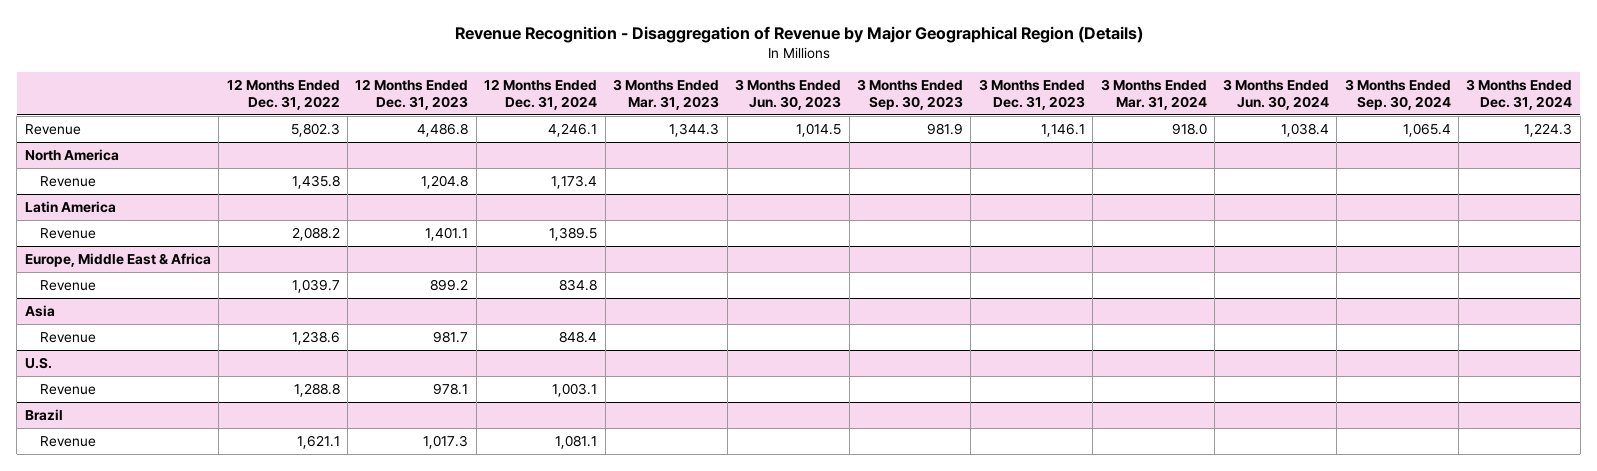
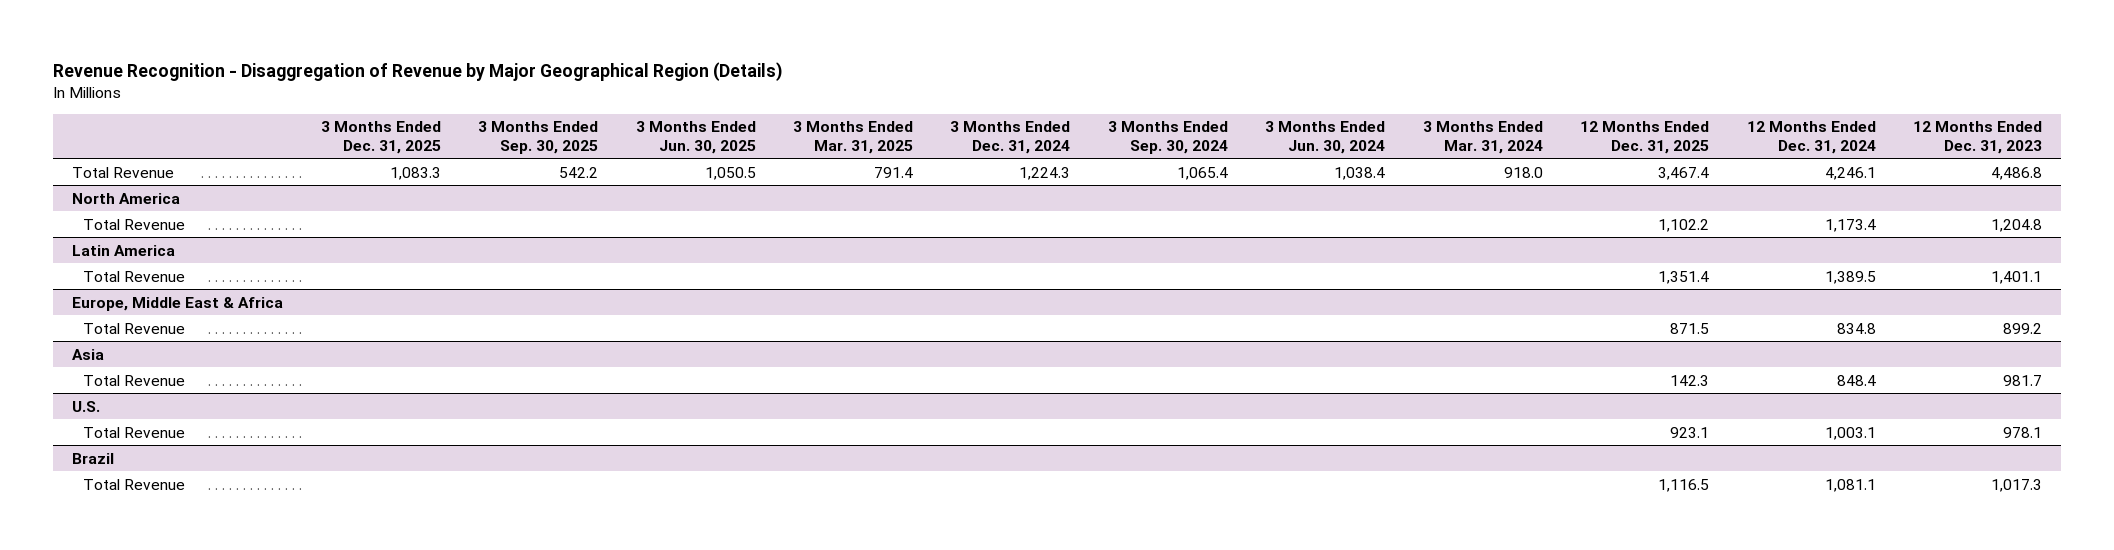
- | 12 Months Ended Dec. 31, 2022 | 12 Months Ended Dec. 31, 2023 | 12 Months Ended Dec. 31, 2024 | 3 Months Ended Mar. 31, 2023 | 3 Months Ended Jun. 30, 2023 | 3 Months Ended Sep. 30, 2023 | 3 Months Ended Dec. 31, 2023 | 3 Months Ended Mar. 31, 2024 | 3 Months Ended Jun. 30, 2024 | 3 Months Ended Sep. 30, 2024 | 3 Months Ended Dec. 31, 2024
+ | 3 Months Ended Dec. 31, 2025 | 3 Months Ended Sep. 30, 2025 | 3 Months Ended Jun. 30, 2025 | 3 Months Ended Mar. 31, 2025 | 3 Months Ended Dec. 31, 2024 | 3 Months Ended Sep. 30, 2024 | 3 Months Ended Jun. 30, 2024 | 3 Months Ended Mar. 31, 2024 | 12 Months Ended Dec. 31, 2025 | 12 Months Ended Dec. 31, 2024 | 12 Months Ended Dec. 31, 2023
- Revenue | 5,802.3 | 4,486.8 | 4,246.1 | 1,344.3 | 1,014.5 | 981.9 | 1,146.1 | 918.0 | 1,038.4 | 1,065.4 | 1,224.3
+ Total Revenue | 1,083.3 | 542.2 | 1,050.5 | 791.4 | 1,224.3 | 1,065.4 | 1,038.4 | 918.0 | 3,467.4 | 4,246.1 | 4,486.8
@ North America
- Revenue | 1,435.8 | 1,204.8 | 1,173.4 | | | | | | | |
+ Total Revenue | | | | | | | | | 1,102.2 | 1,173.4 | 1,204.8
@ Latin America
- Revenue | 2,088.2 | 1,401.1 | 1,389.5 | | | | | | | |
+ Total Revenue | | | | | | | | | 1,351.4 | 1,389.5 | 1,401.1
@ Europe, Middle East & Africa
- Revenue | 1,039.7 | 899.2 | 834.8 | | | | | | | |
+ Total Revenue | | | | | | | | | 871.5 | 834.8 | 899.2
@ Asia
- Revenue | 1,238.6 | 981.7 | 848.4 | | | | | | | |
+ Total Revenue | | | | | | | | | 142.3 | 848.4 | 981.7
@ U.S.
- Revenue | 1,288.8 | 978.1 | 1,003.1 | | | | | | | |
+ Total Revenue | | | | | | | | | 923.1 | 1,003.1 | 978.1
@ Brazil
- Revenue | 1,621.1 | 1,017.3 | 1,081.1 | | | | | | | |
+ Total Revenue | | | | | | | | | 1,116.5 | 1,081.1 | 1,017.3

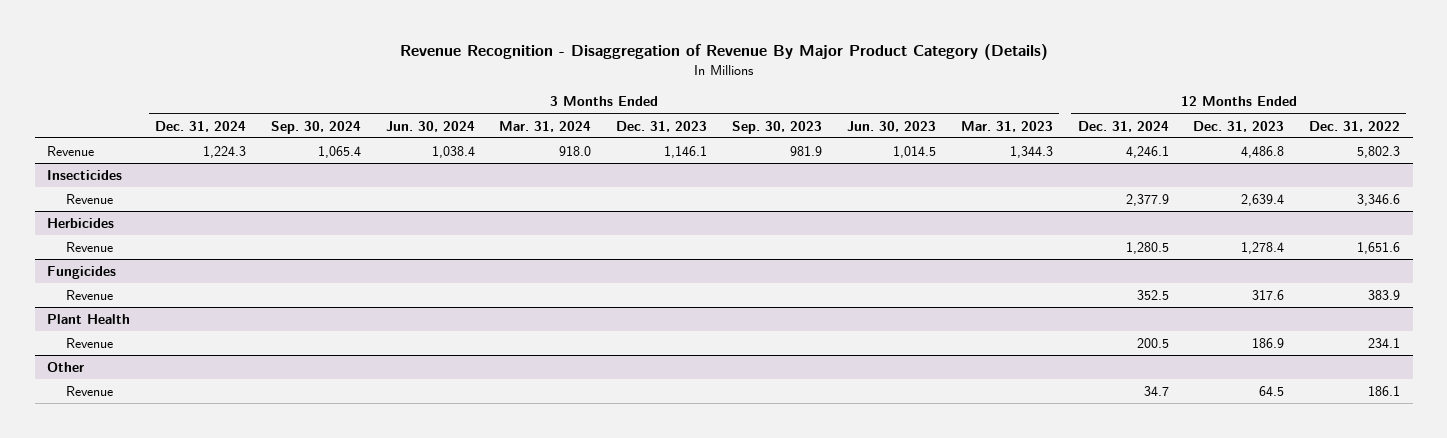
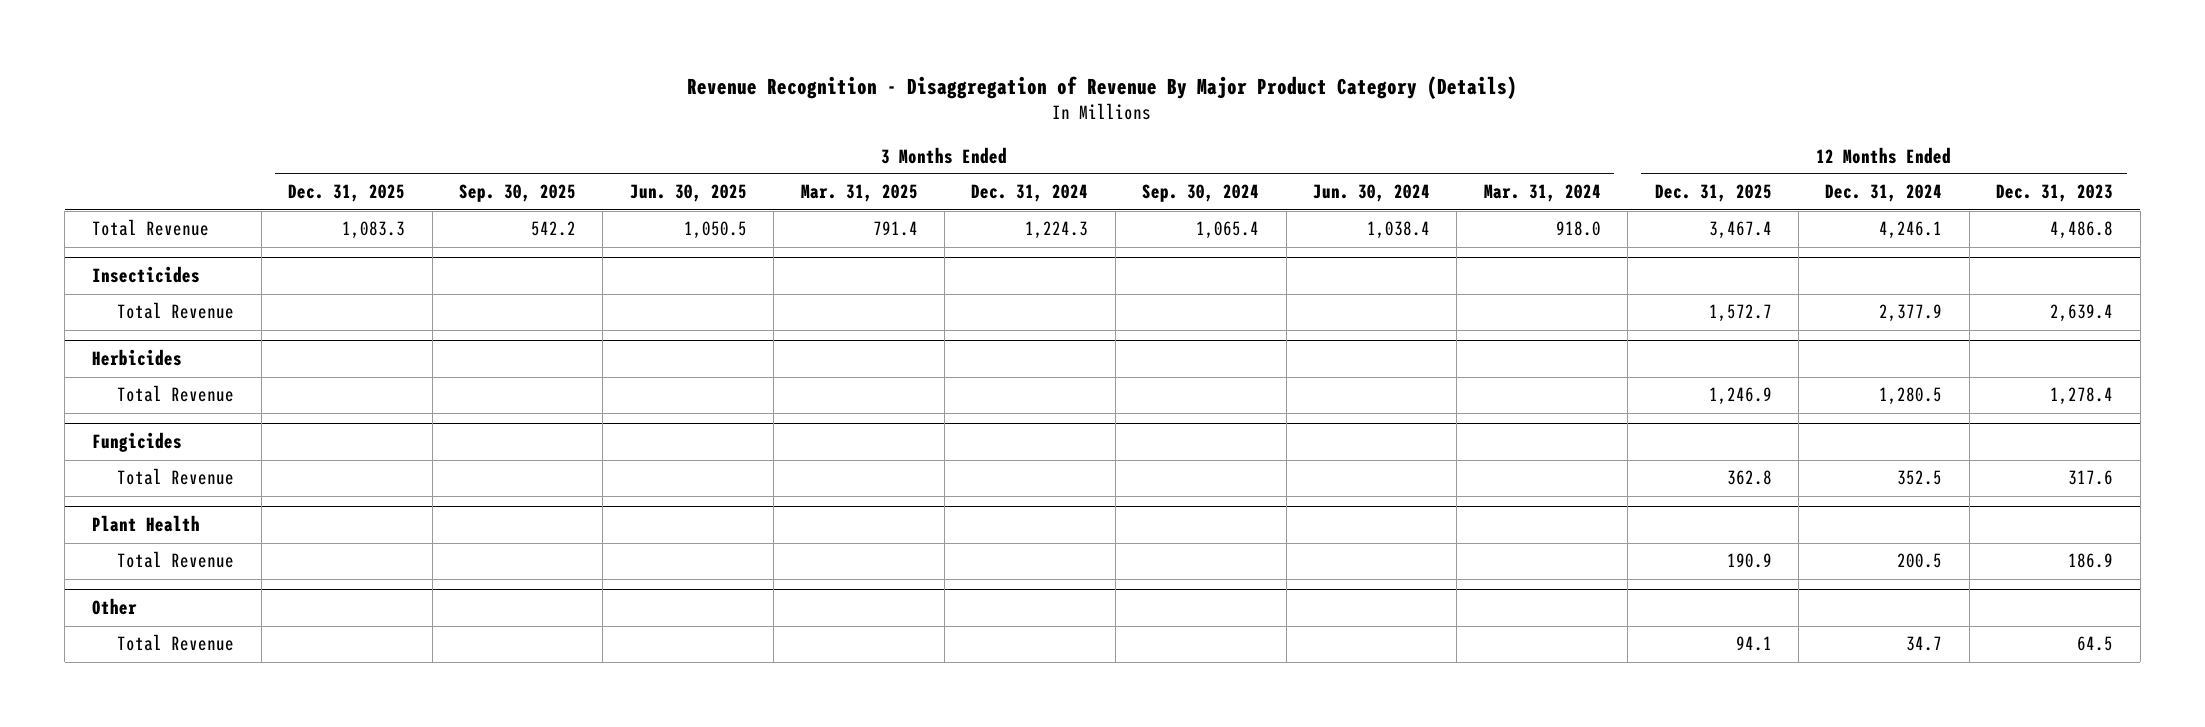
- | 3 Months Ended Dec. 31, 2024 | 3 Months Ended Sep. 30, 2024 | 3 Months Ended Jun. 30, 2024 | 3 Months Ended Mar. 31, 2024 | 3 Months Ended Dec. 31, 2023 | 3 Months Ended Sep. 30, 2023 | 3 Months Ended Jun. 30, 2023 | 3 Months Ended Mar. 31, 2023 | 12 Months Ended Dec. 31, 2024 | 12 Months Ended Dec. 31, 2023 | 12 Months Ended Dec. 31, 2022
+ | 3 Months Ended Dec. 31, 2025 | 3 Months Ended Sep. 30, 2025 | 3 Months Ended Jun. 30, 2025 | 3 Months Ended Mar. 31, 2025 | 3 Months Ended Dec. 31, 2024 | 3 Months Ended Sep. 30, 2024 | 3 Months Ended Jun. 30, 2024 | 3 Months Ended Mar. 31, 2024 | 12 Months Ended Dec. 31, 2025 | 12 Months Ended Dec. 31, 2024 | 12 Months Ended Dec. 31, 2023
- Revenue | 1,224.3 | 1,065.4 | 1,038.4 | 918.0 | 1,146.1 | 981.9 | 1,014.5 | 1,344.3 | 4,246.1 | 4,486.8 | 5,802.3
+ Total Revenue | 1,083.3 | 542.2 | 1,050.5 | 791.4 | 1,224.3 | 1,065.4 | 1,038.4 | 918.0 | 3,467.4 | 4,246.1 | 4,486.8
@ Insecticides
- Revenue | | | | | | | | | 2,377.9 | 2,639.4 | 3,346.6
+ Total Revenue | | | | | | | | | 1,572.7 | 2,377.9 | 2,639.4
@ Herbicides
- Revenue | | | | | | | | | 1,280.5 | 1,278.4 | 1,651.6
+ Total Revenue | | | | | | | | | 1,246.9 | 1,280.5 | 1,278.4
@ Fungicides
- Revenue | | | | | | | | | 352.5 | 317.6 | 383.9
+ Total Revenue | | | | | | | | | 362.8 | 352.5 | 317.6
@ Plant Health
- Revenue | | | | | | | | | 200.5 | 186.9 | 234.1
+ Total Revenue | | | | | | | | | 190.9 | 200.5 | 186.9
@ Other
- Revenue | | | | | | | | | 34.7 | 64.5 | 186.1
+ Total Revenue | | | | | | | | | 94.1 | 34.7 | 64.5

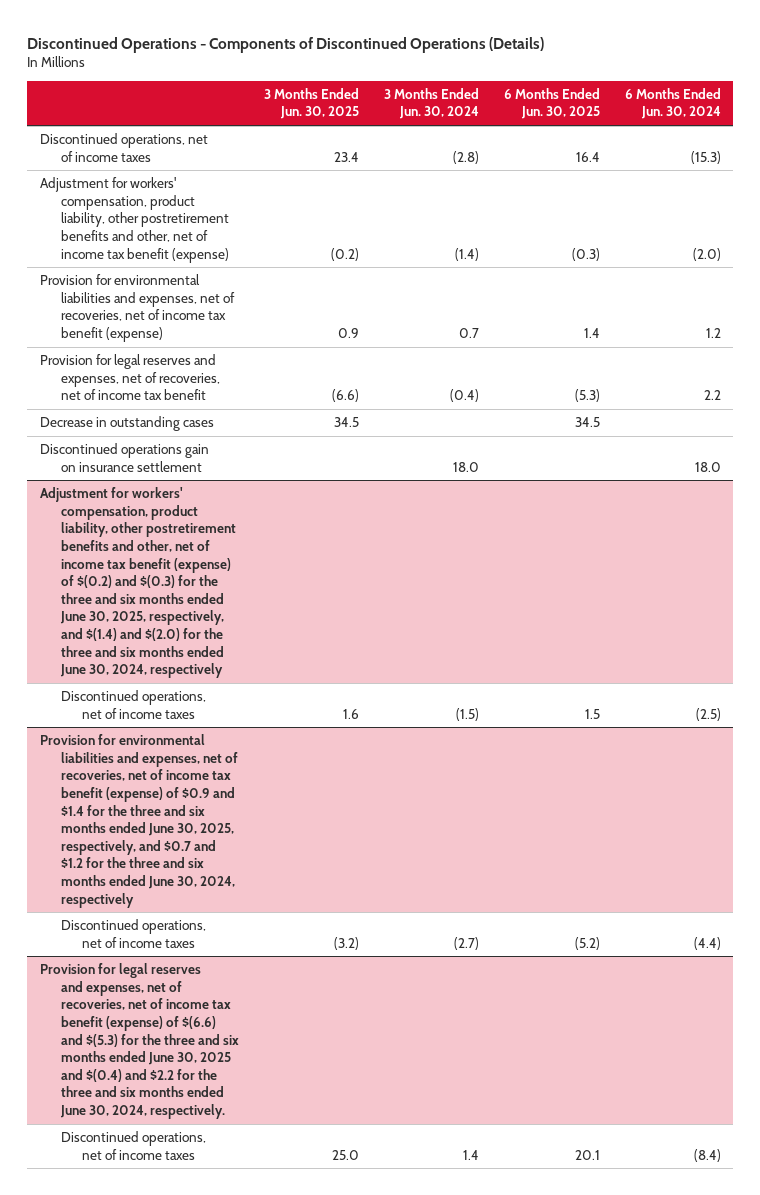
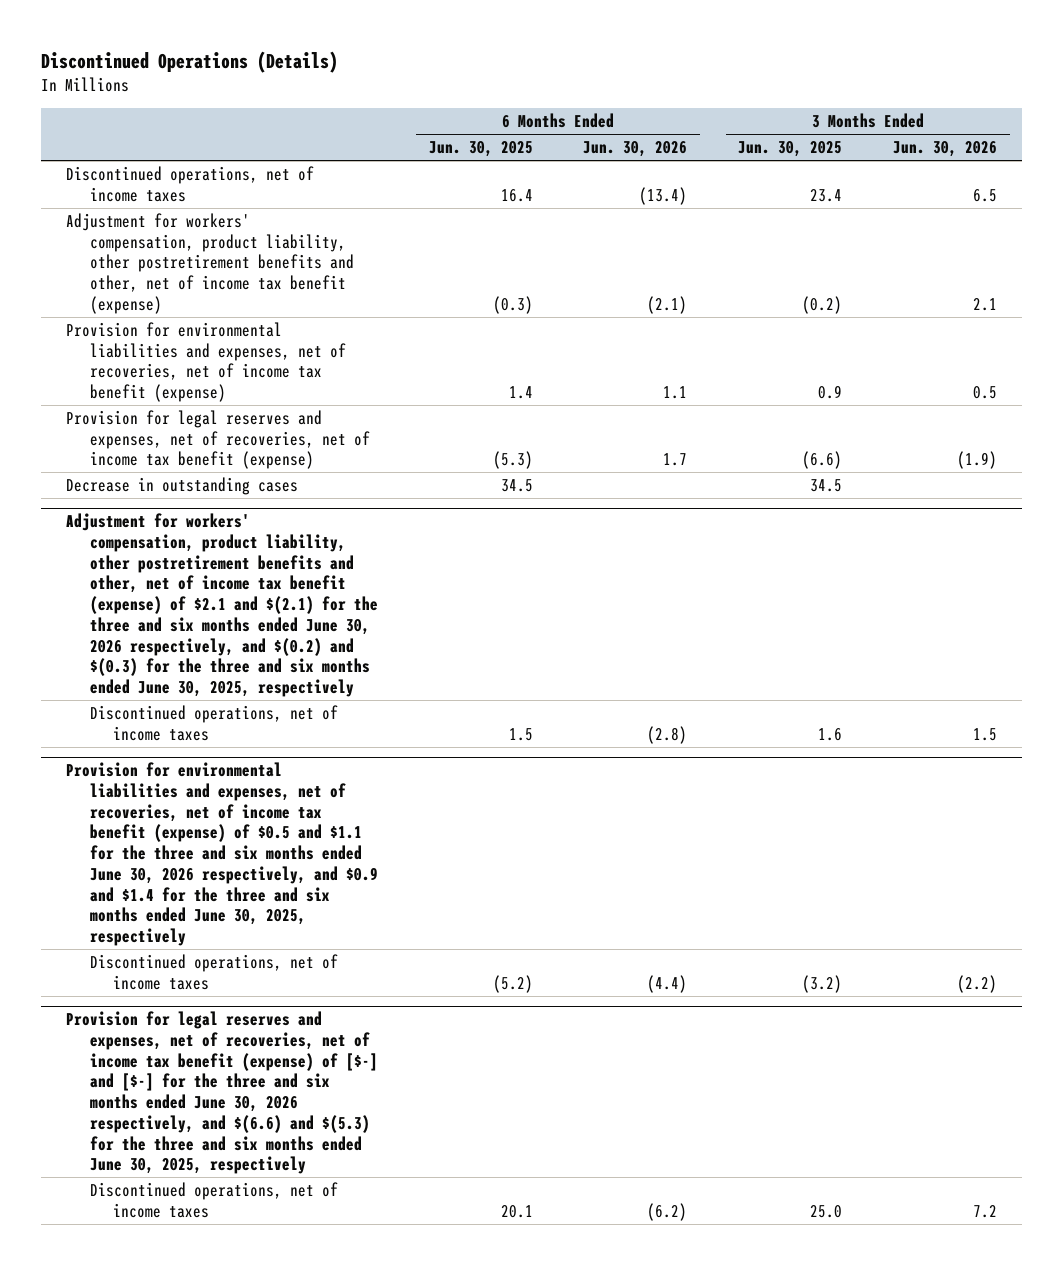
- Discontinued Operations - Components of Discontinued Operations (Details)
+ Discontinued Operations (Details)
- | 3 Months Ended Jun. 30, 2025 | 3 Months Ended Jun. 30, 2024 | 6 Months Ended Jun. 30, 2025 | 6 Months Ended Jun. 30, 2024
+ | 6 Months Ended Jun. 30, 2025 | 6 Months Ended Jun. 30, 2026 | 3 Months Ended Jun. 30, 2025 | 3 Months Ended Jun. 30, 2026
- Provision for legal reserves and expenses, net of recoveries, net of income tax benefit | (6.6) | (0.4) | (5.3) | 2.2
+ Provision for legal reserves and expenses, net of recoveries, net of income tax benefit (expense) | (5.3) | 1.7 | (6.6) | (1.9)
- Discontinued operations gain on insurance settlement | | 18.0 | | 18.0
- Adjustment for workers' compensation, product liability, other postretirement benefits and other, net of income tax benefit (expense) of $(0.2) and $(0.3) for the three and six months ended June 30, 2025, respectively, and $(1.4) and $(2.0) for the three and six months ended June 30, 2024, respectively
+ Adjustment for workers' compensation, product liability, other postretirement benefits and other, net of income tax benefit (expense) of $2.1 and $(2.1) for the three and six months ended June 30, 2026 respectively, and $(0.2) and $(0.3) for the three and six months ended June 30, 2025, respectively
- Provision for environmental liabilities and expenses, net of recoveries, net of income tax benefit (expense) of $0.9 and $1.4 for the three and six months ended June 30, 2025, respectively, and $0.7 and $1.2 for the three and six months ended June 30, 2024, respectively
+ Provision for environmental liabilities and expenses, net of recoveries, net of income tax benefit (expense) of $0.5 and $1.1 for the three and six months ended June 30, 2026 respectively, and $0.9 and $1.4 for the three and six months ended June 30, 2025, respectively
- Provision for legal reserves and expenses, net of recoveries, net of income tax benefit (expense) of $(6.6) and $(5.3) for the three and six months ended June 30, 2025 and $(0.4) and $2.2 for the three and six months ended June 30, 2024, respectively.
+ Provision for legal reserves and expenses, net of recoveries, net of income tax benefit (expense) of [$-] and [$-] for the three and six months ended June 30, 2026 respectively, and $(6.6) and $(5.3) for the three and six months ended June 30, 2025, respectively

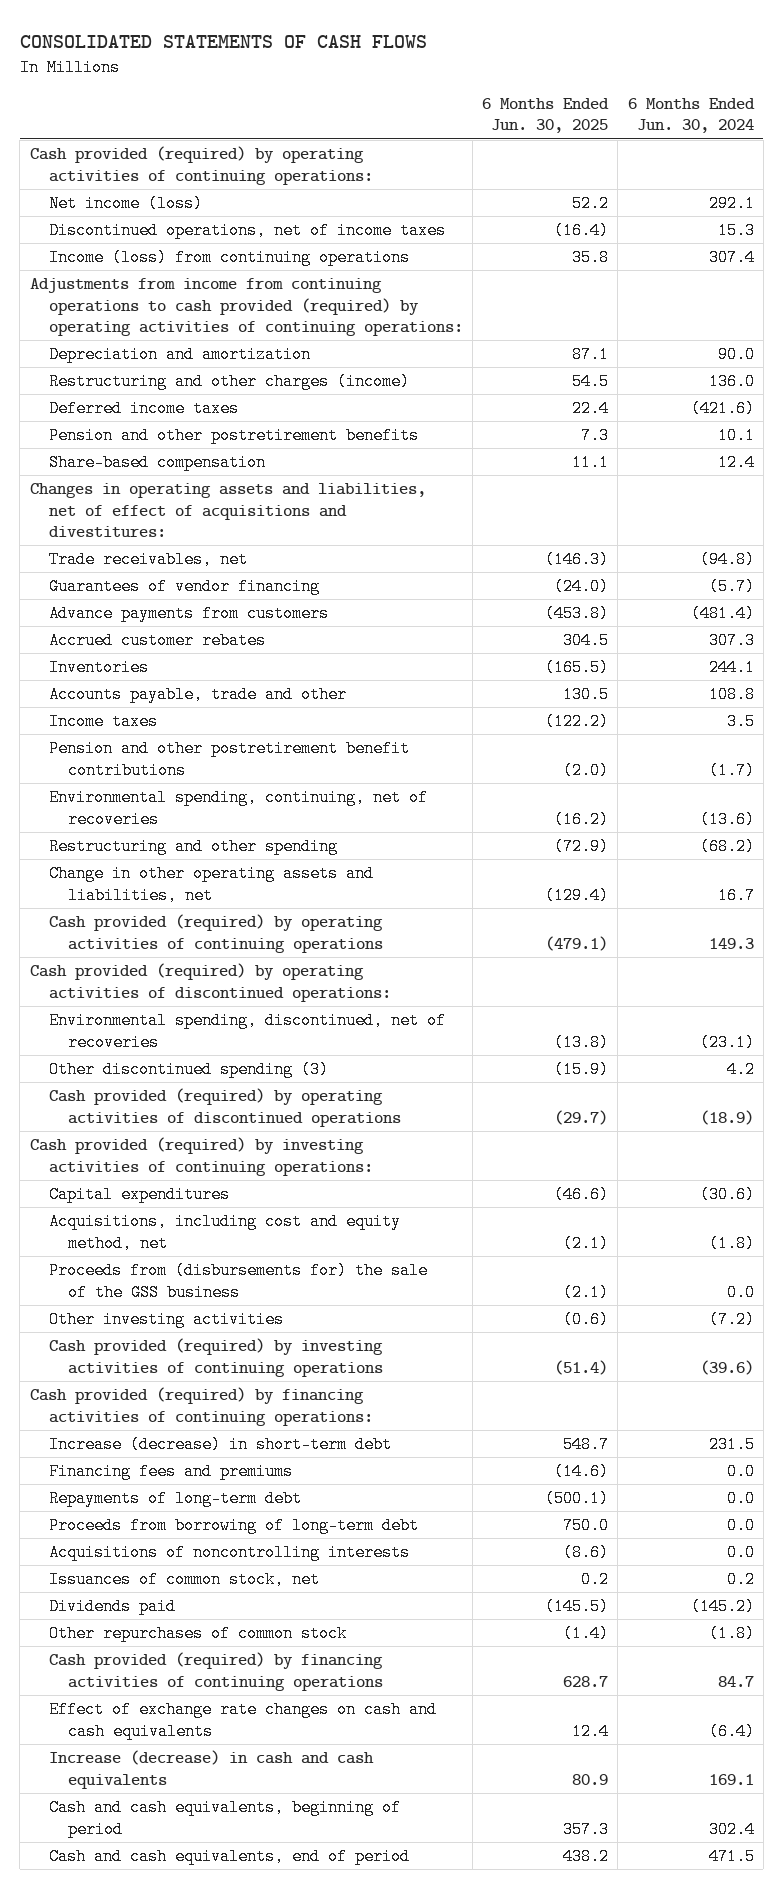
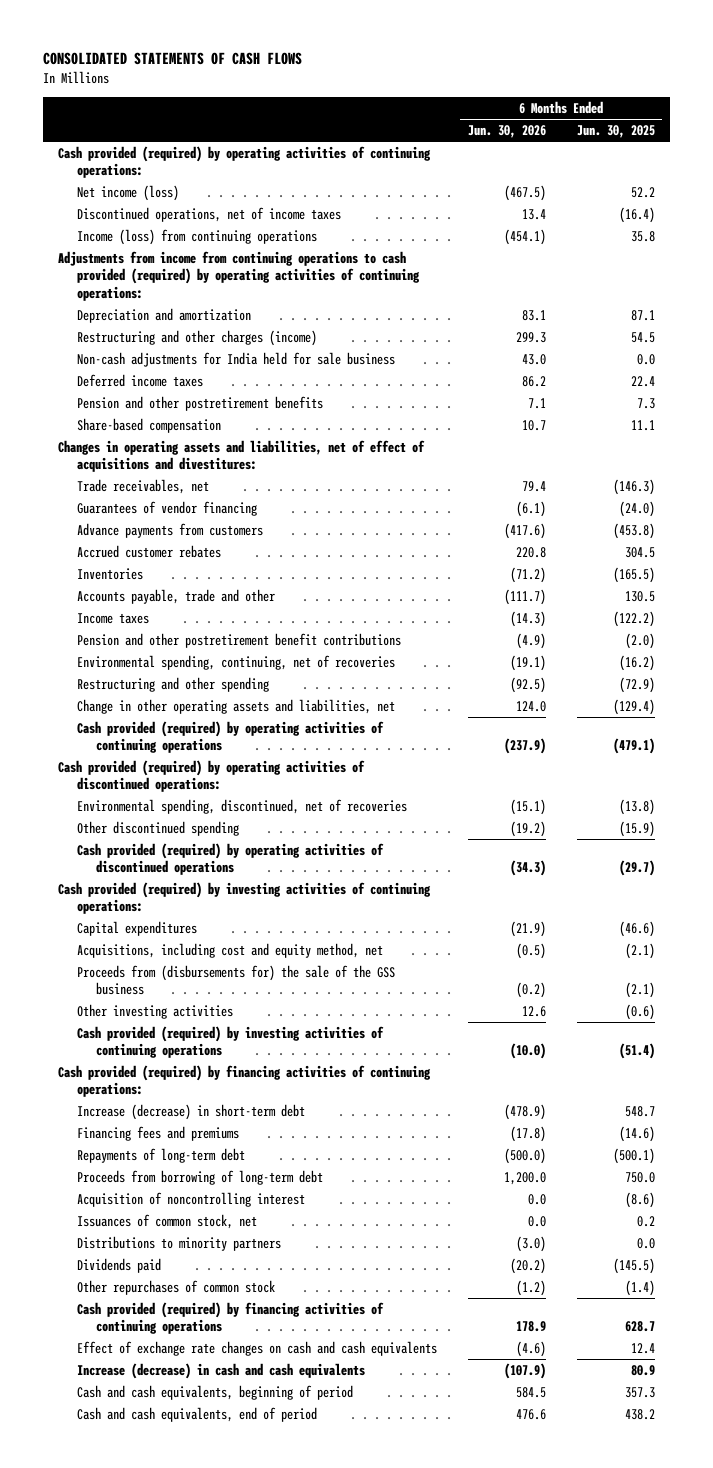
- | 6 Months Ended Jun. 30, 2025 | 6 Months Ended Jun. 30, 2024
+ | 6 Months Ended Jun. 30, 2026 | 6 Months Ended Jun. 30, 2025
+ Non-cash adjustments for India held for sale business | 43.0 | 0.0
- Other discontinued spending (3) | (15.9) | 4.2
+ Other discontinued spending | (19.2) | (15.9)
- Acquisitions of noncontrolling interests | (8.6) | 0.0
+ Acquisition of noncontrolling interest | 0.0 | (8.6)
+ Distributions to minority partners | (3.0) | 0.0

